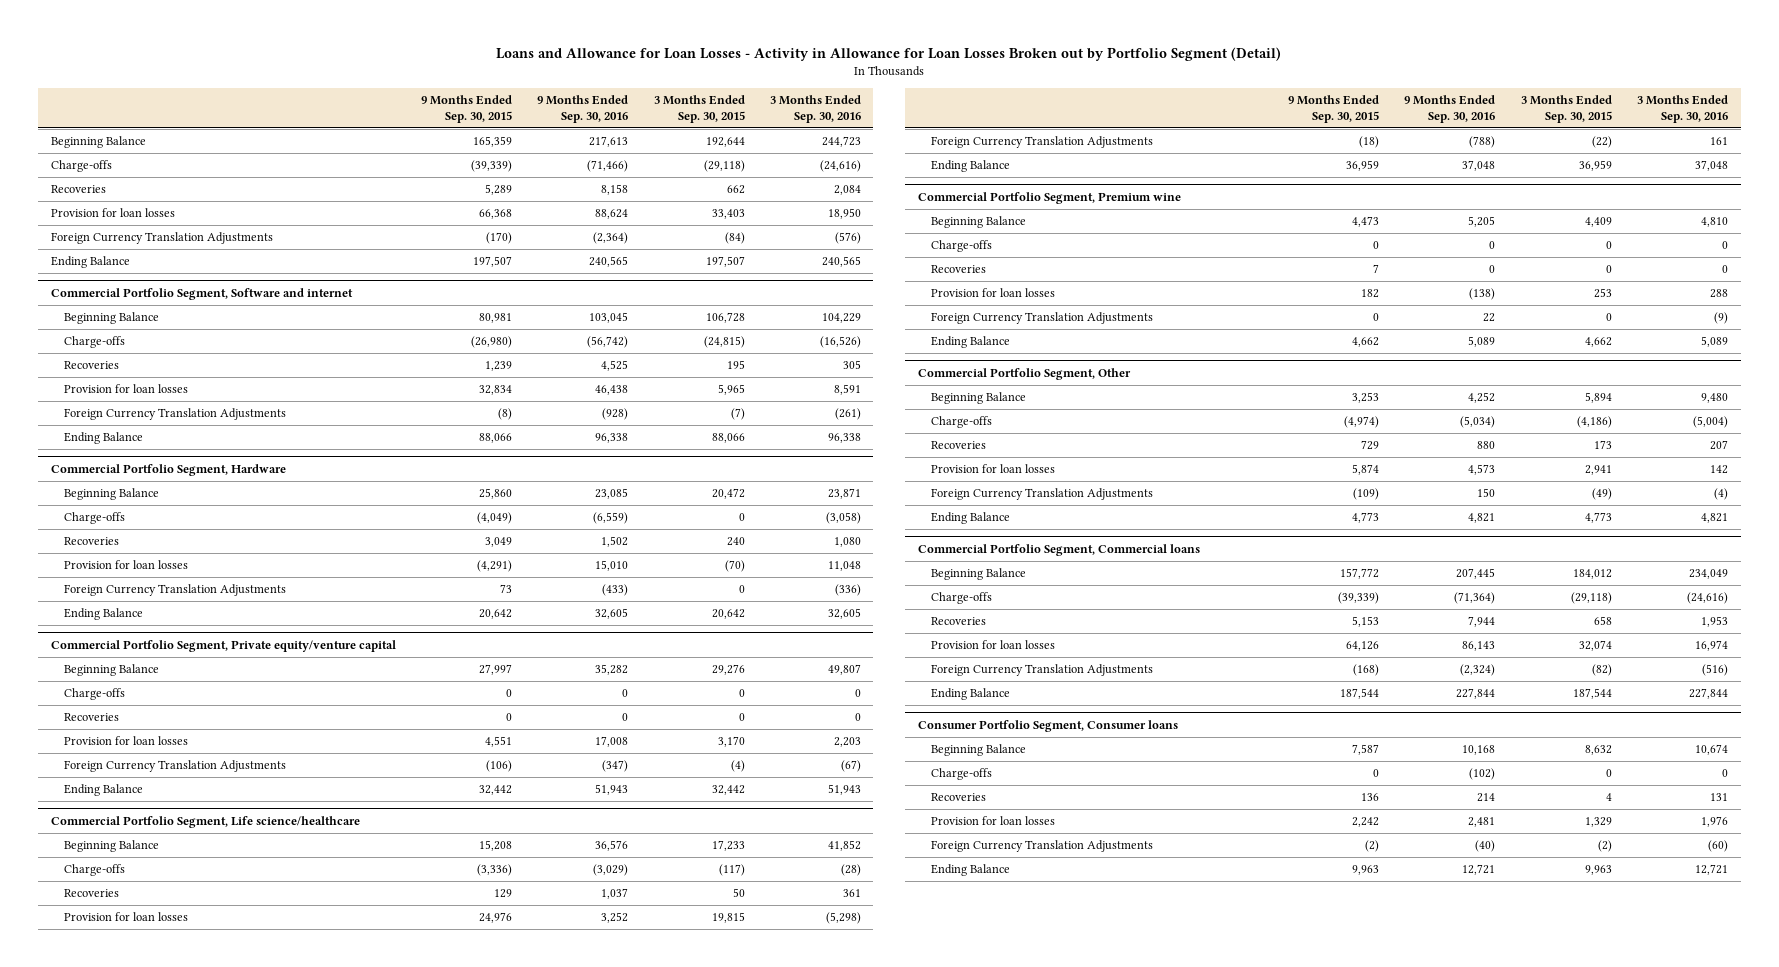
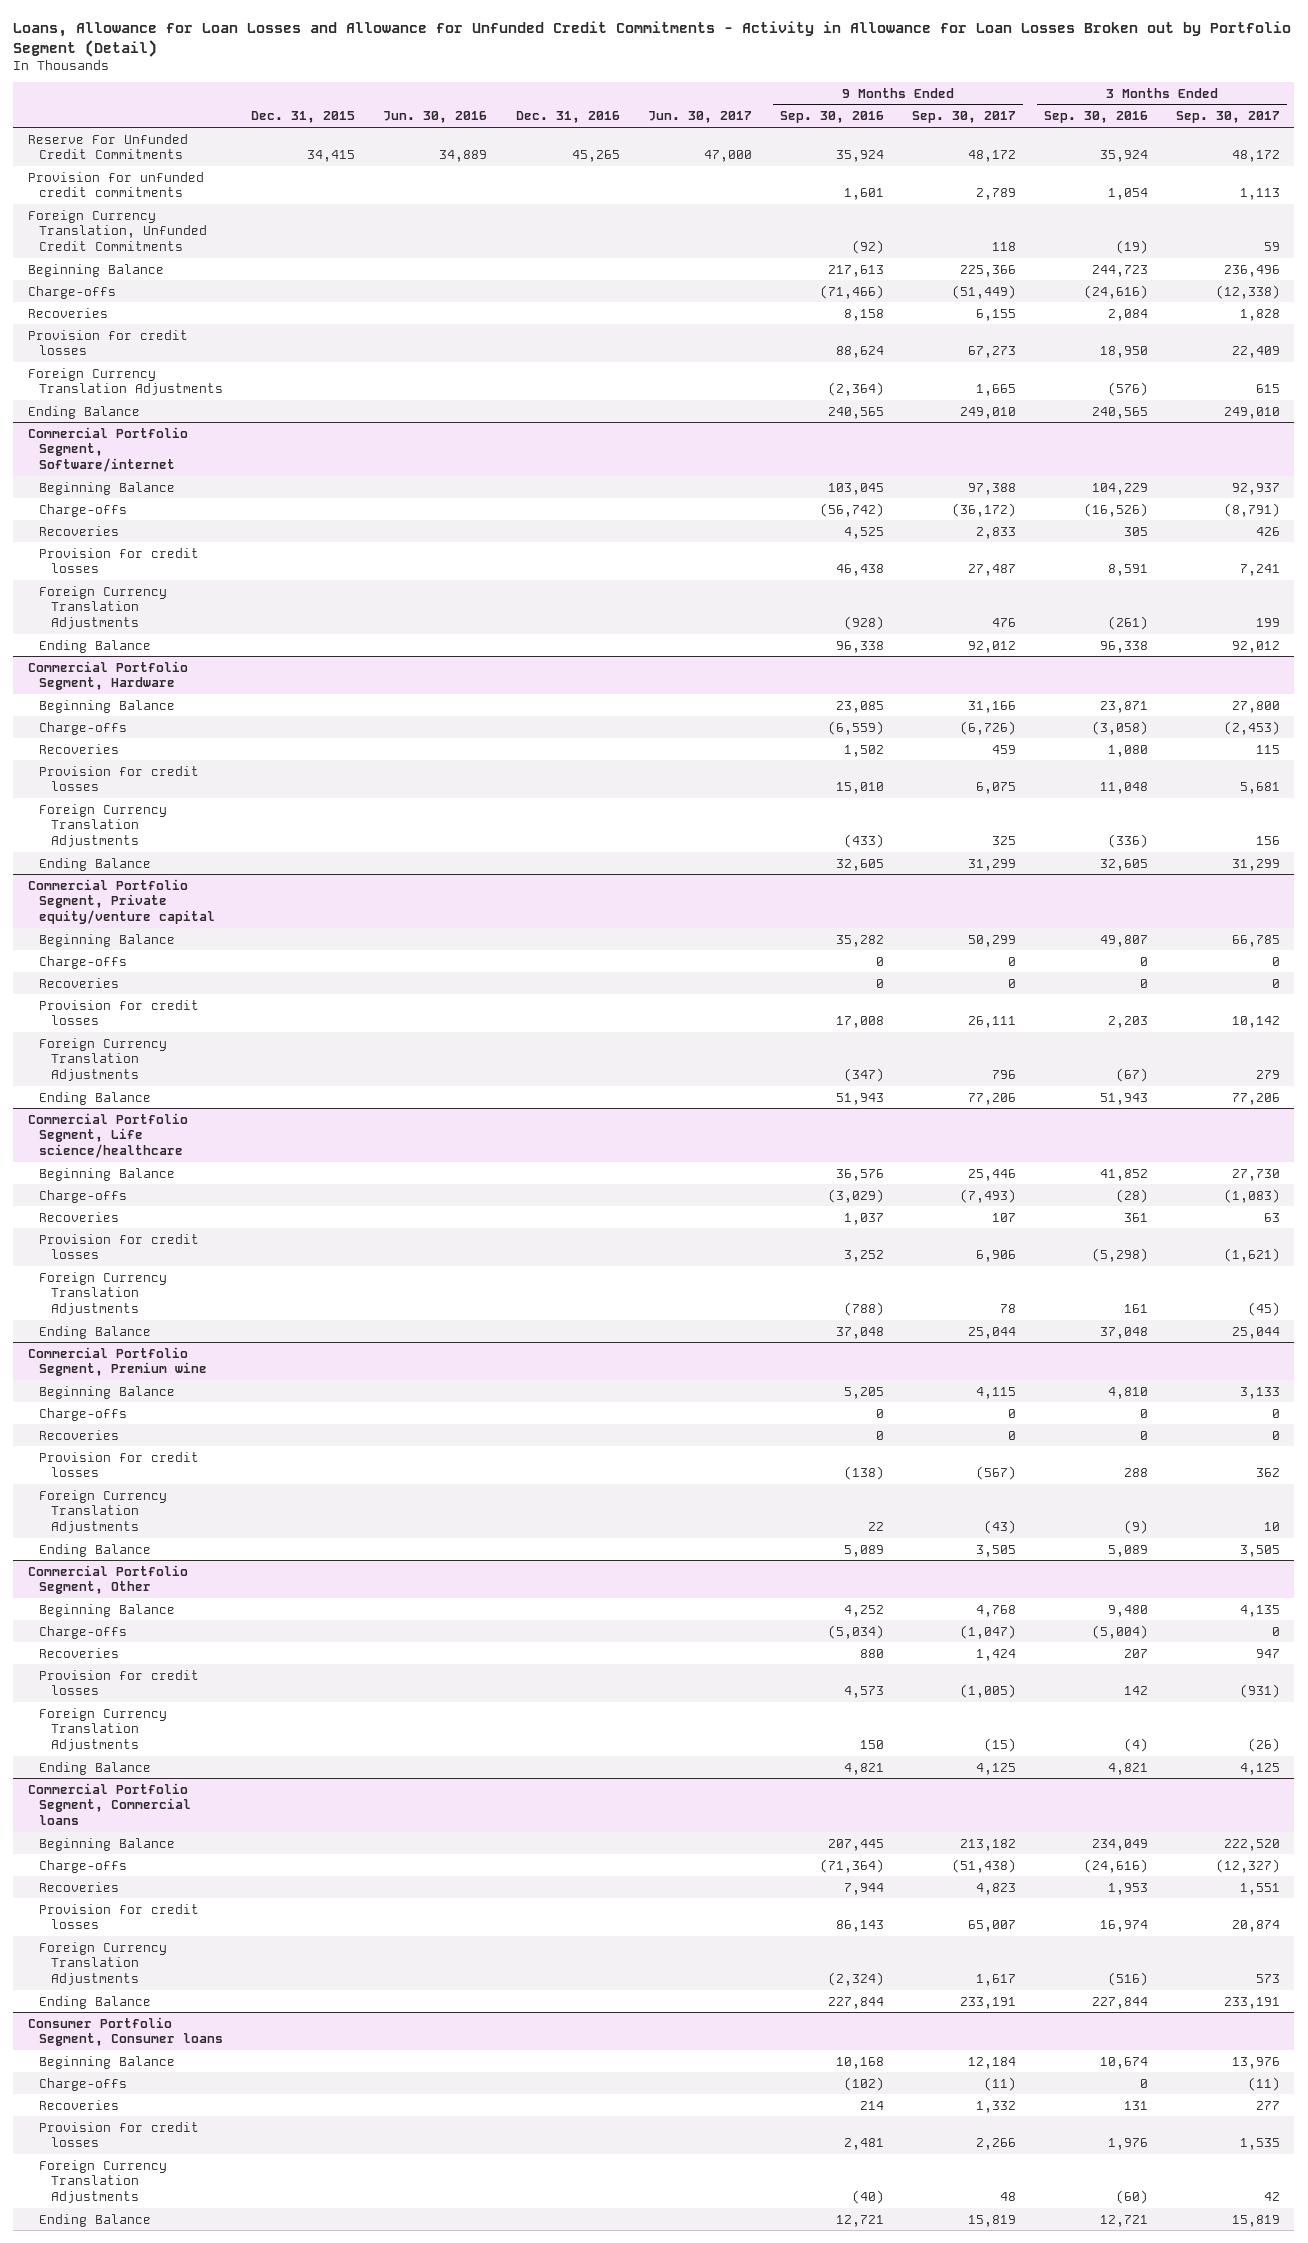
- Loans and Allowance for Loan Losses - Activity in Allowance for Loan Losses Broken out by Portfolio Segment (Detail)
+ Loans, Allowance for Loan Losses and Allowance for Unfunded Credit Commitments - Activity in Allowance for Loan Losses Broken out by Portfolio Segment (Detail)
- | 9 Months Ended Sep. 30, 2015 | 9 Months Ended Sep. 30, 2016 | 3 Months Ended Sep. 30, 2015 | 3 Months Ended Sep. 30, 2016
+ | Dec. 31, 2015 | Jun. 30, 2016 | Dec. 31, 2016 | Jun. 30, 2017 | 9 Months Ended Sep. 30, 2016 | 9 Months Ended Sep. 30, 2017 | 3 Months Ended Sep. 30, 2016 | 3 Months Ended Sep. 30, 2017
+ Reserve For Unfunded Credit Commitments | 34,415 | 34,889 | 45,265 | 47,000 | 35,924 | 48,172 | 35,924 | 48,172
+ Provision for unfunded credit commitments | | | | | 1,601 | 2,789 | 1,054 | 1,113
+ Foreign Currency Translation, Unfunded Credit Commitments | | | | | (92) | 118 | (19) | 59
- Provision for loan losses | 66,368 | 88,624 | 33,403 | 18,950
+ Provision for credit losses | | | | | 88,624 | 67,273 | 18,950 | 22,409
- Commercial Portfolio Segment, Software and internet
+ Commercial Portfolio Segment, Software/internet
- Provision for loan losses | 32,834 | 46,438 | 5,965 | 8,591
+ Provision for credit losses | | | | | 46,438 | 27,487 | 8,591 | 7,241
@ Commercial Portfolio Segment, Hardware
- Provision for loan losses | (4,291) | 15,010 | (70) | 11,048
+ Provision for credit losses | | | | | 15,010 | 6,075 | 11,048 | 5,681
@ Commercial Portfolio Segment, Private equity/venture capital
- Provision for loan losses | 4,551 | 17,008 | 3,170 | 2,203
+ Provision for credit losses | | | | | 17,008 | 26,111 | 2,203 | 10,142
@ Commercial Portfolio Segment, Life science/healthcare
- Provision for loan losses | 24,976 | 3,252 | 19,815 | (5,298)
+ Provision for credit losses | | | | | 3,252 | 6,906 | (5,298) | (1,621)
@ Commercial Portfolio Segment, Premium wine
- Provision for loan losses | 182 | (138) | 253 | 288
+ Provision for credit losses | | | | | (138) | (567) | 288 | 362
@ Commercial Portfolio Segment, Other
- Provision for loan losses | 5,874 | 4,573 | 2,941 | 142
+ Provision for credit losses | | | | | 4,573 | (1,005) | 142 | (931)
@ Commercial Portfolio Segment, Commercial loans
- Provision for loan losses | 64,126 | 86,143 | 32,074 | 16,974
+ Provision for credit losses | | | | | 86,143 | 65,007 | 16,974 | 20,874
@ Consumer Portfolio Segment, Consumer loans
- Provision for loan losses | 2,242 | 2,481 | 1,329 | 1,976
+ Provision for credit losses | | | | | 2,481 | 2,266 | 1,976 | 1,535

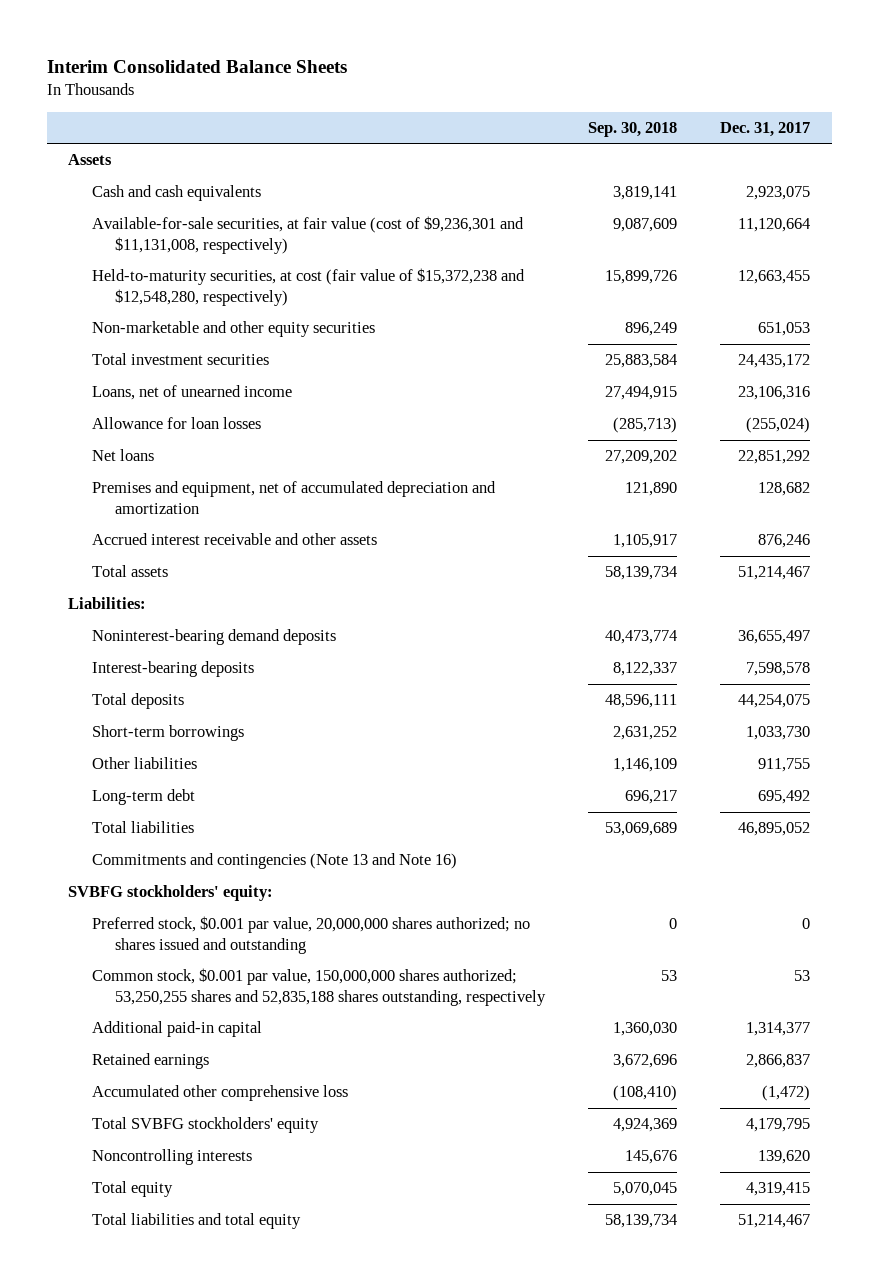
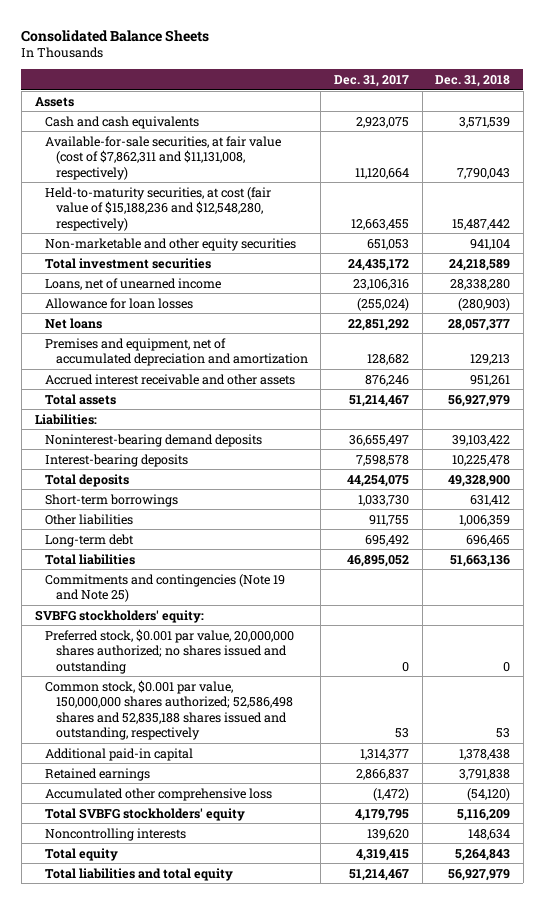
- Interim Consolidated Balance Sheets
+ Consolidated Balance Sheets
- | Sep. 30, 2018 | Dec. 31, 2017
+ | Dec. 31, 2017 | Dec. 31, 2018
- Available-for-sale securities, at fair value (cost of $9,236,301 and $11,131,008, respectively) | 9,087,609 | 11,120,664
- Held-to-maturity securities, at cost (fair value of $15,372,238 and $12,548,280, respectively) | 15,899,726 | 12,663,455
+ Available-for-sale securities, at fair value (cost of $7,862,311 and $11,131,008, respectively) | 11,120,664 | 7,790,043
+ Held-to-maturity securities, at cost (fair value of $15,188,236 and $12,548,280, respectively) | 12,663,455 | 15,487,442
- Commitments and contingencies (Note 13 and Note 16)
+ Commitments and contingencies (Note 19 and Note 25)
- Common stock, $0.001 par value, 150,000,000 shares authorized; 53,250,255 shares and 52,835,188 shares outstanding, respectively | 53 | 53
+ Common stock, $0.001 par value, 150,000,000 shares authorized; 52,586,498 shares and 52,835,188 shares issued and outstanding, respectively | 53 | 53

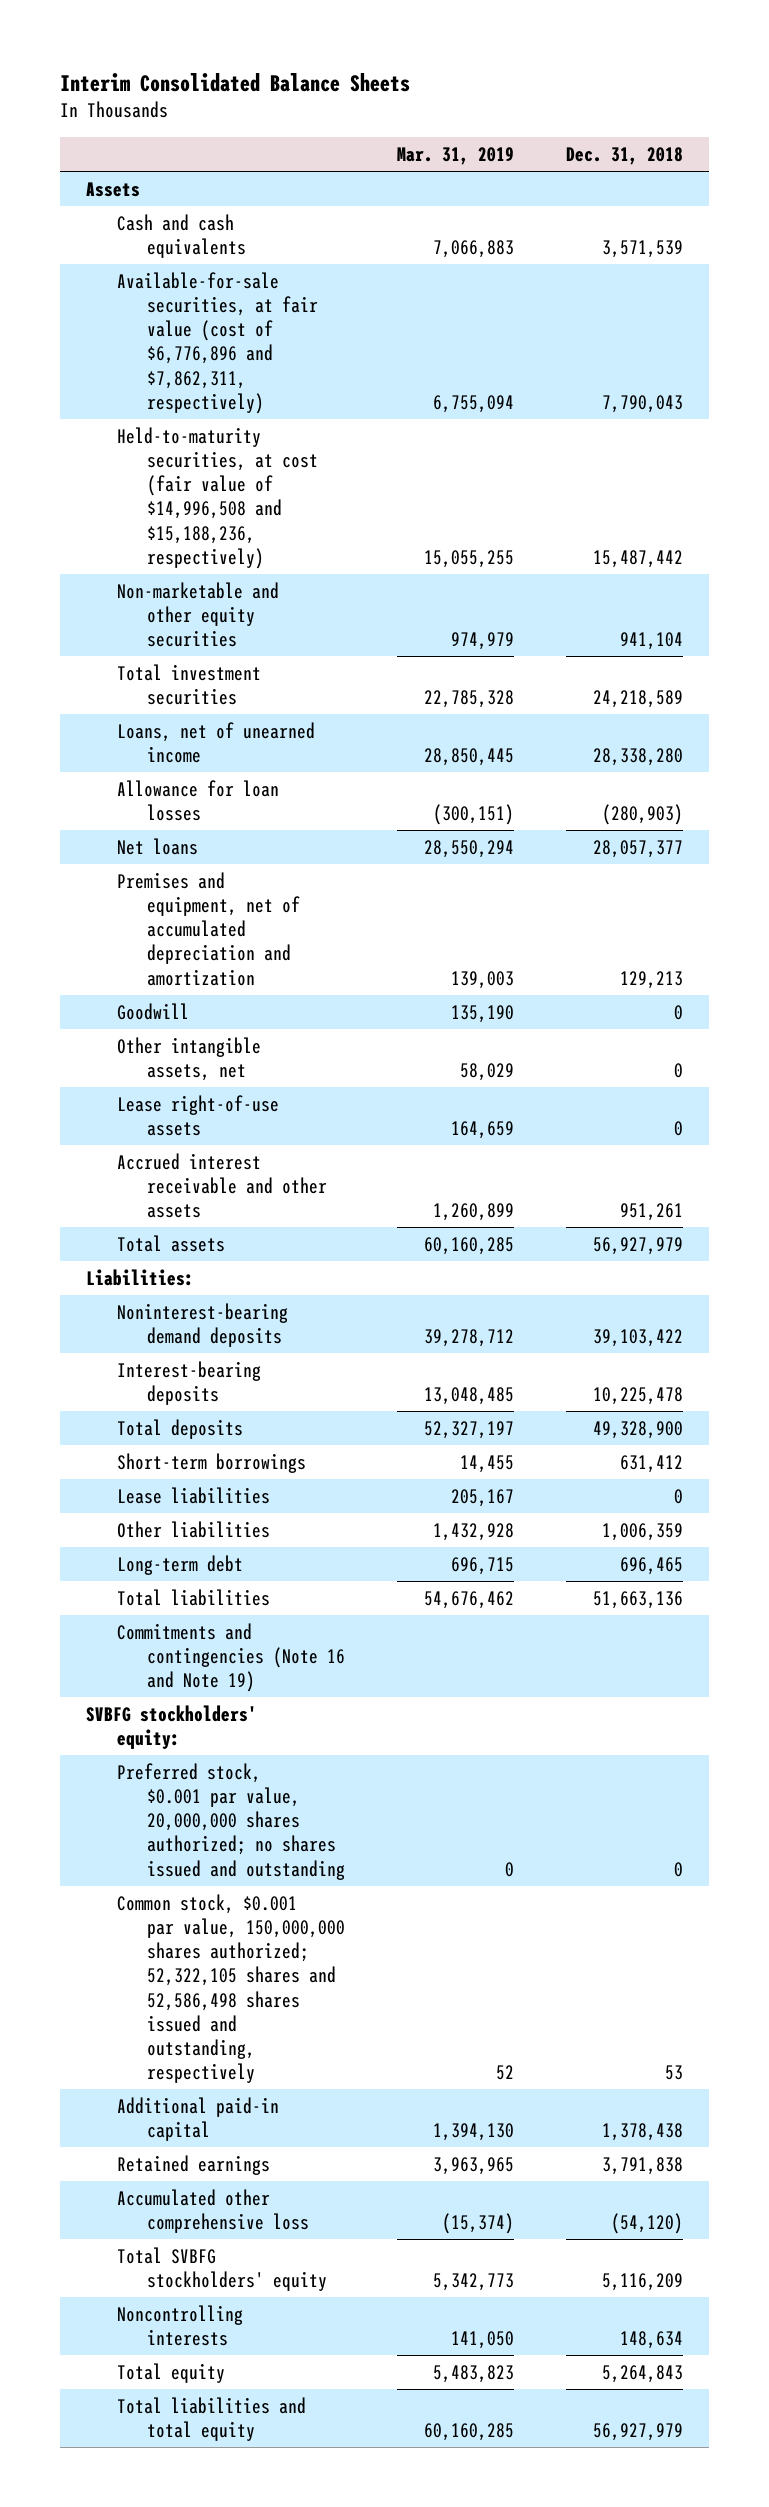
- Consolidated Balance Sheets
+ Interim Consolidated Balance Sheets
- | Dec. 31, 2017 | Dec. 31, 2018
+ | Mar. 31, 2019 | Dec. 31, 2018
- Available-for-sale securities, at fair value (cost of $7,862,311 and $11,131,008, respectively) | 11,120,664 | 7,790,043
- Held-to-maturity securities, at cost (fair value of $15,188,236 and $12,548,280, respectively) | 12,663,455 | 15,487,442
+ Available-for-sale securities, at fair value (cost of $6,776,896 and $7,862,311, respectively) | 6,755,094 | 7,790,043
+ Held-to-maturity securities, at cost (fair value of $14,996,508 and $15,188,236, respectively) | 15,055,255 | 15,487,442
+ Goodwill | 135,190 | 0
+ Other intangible assets, net | 58,029 | 0
+ Lease right-of-use assets | 164,659 | 0
+ Lease liabilities | 205,167 | 0
- Commitments and contingencies (Note 19 and Note 25)
+ Commitments and contingencies (Note 16 and Note 19)
- Common stock, $0.001 par value, 150,000,000 shares authorized; 52,586,498 shares and 52,835,188 shares issued and outstanding, respectively | 53 | 53
+ Common stock, $0.001 par value, 150,000,000 shares authorized; 52,322,105 shares and 52,586,498 shares issued and outstanding, respectively | 52 | 53

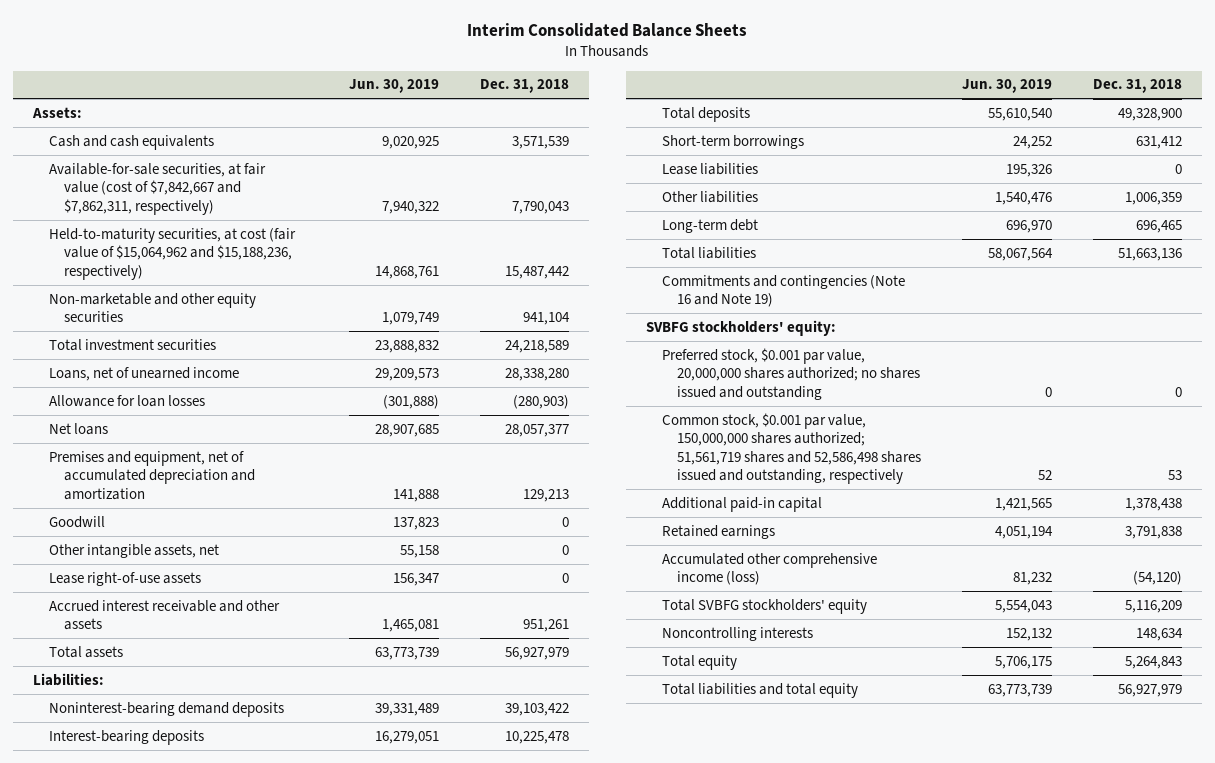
- | Mar. 31, 2019 | Dec. 31, 2018
+ | Jun. 30, 2019 | Dec. 31, 2018
- Assets
+ Assets:
- Available-for-sale securities, at fair value (cost of $6,776,896 and $7,862,311, respectively) | 6,755,094 | 7,790,043
- Held-to-maturity securities, at cost (fair value of $14,996,508 and $15,188,236, respectively) | 15,055,255 | 15,487,442
+ Available-for-sale securities, at fair value (cost of $7,842,667 and $7,862,311, respectively) | 7,940,322 | 7,790,043
+ Held-to-maturity securities, at cost (fair value of $15,064,962 and $15,188,236, respectively) | 14,868,761 | 15,487,442
- Common stock, $0.001 par value, 150,000,000 shares authorized; 52,322,105 shares and 52,586,498 shares issued and outstanding, respectively | 52 | 53
+ Common stock, $0.001 par value, 150,000,000 shares authorized; 51,561,719 shares and 52,586,498 shares issued and outstanding, respectively | 52 | 53
- Accumulated other comprehensive loss | (15,374) | (54,120)
+ Accumulated other comprehensive income (loss) | 81,232 | (54,120)

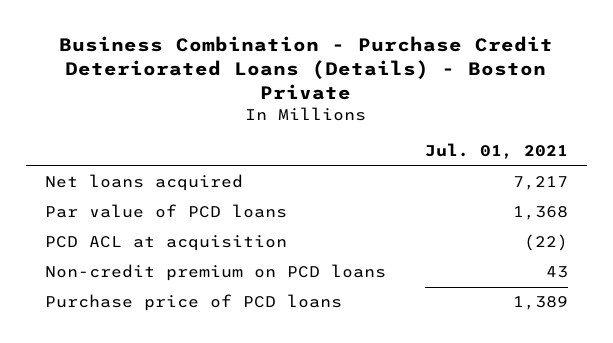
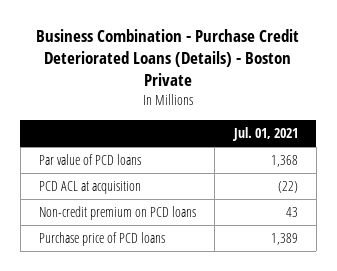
- Net loans acquired | 7,217

